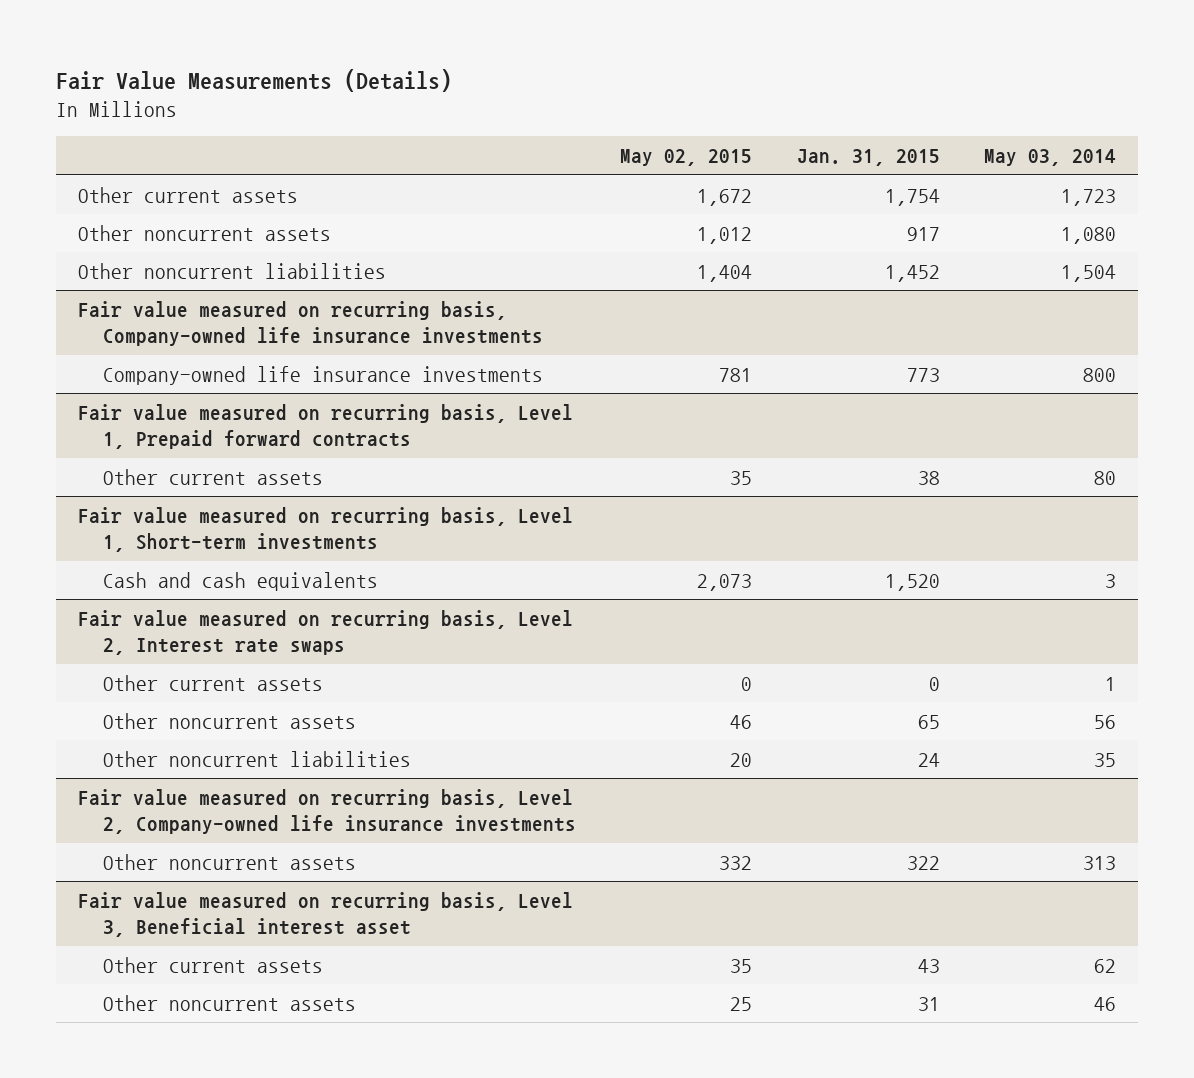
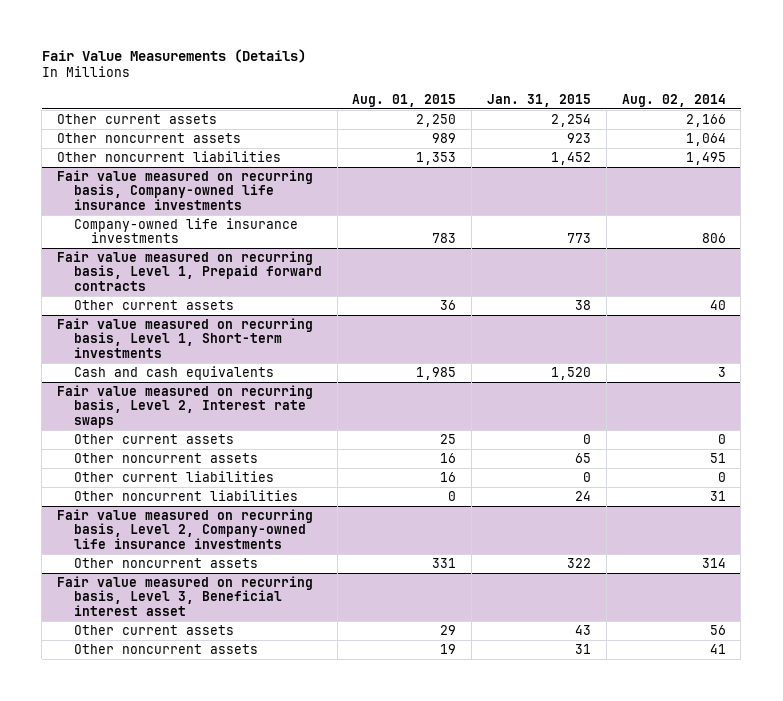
- | May 02, 2015 | Jan. 31, 2015 | May 03, 2014
+ | Aug. 01, 2015 | Jan. 31, 2015 | Aug. 02, 2014
- Other current assets | 1,672 | 1,754 | 1,723
- Other noncurrent assets | 1,012 | 917 | 1,080
+ Other current assets | 2,250 | 2,254 | 2,166
+ Other noncurrent assets | 989 | 923 | 1,064
@ Fair value measured on recurring basis, Level 2, Interest rate swaps
+ Other current liabilities | 16 | 0 | 0

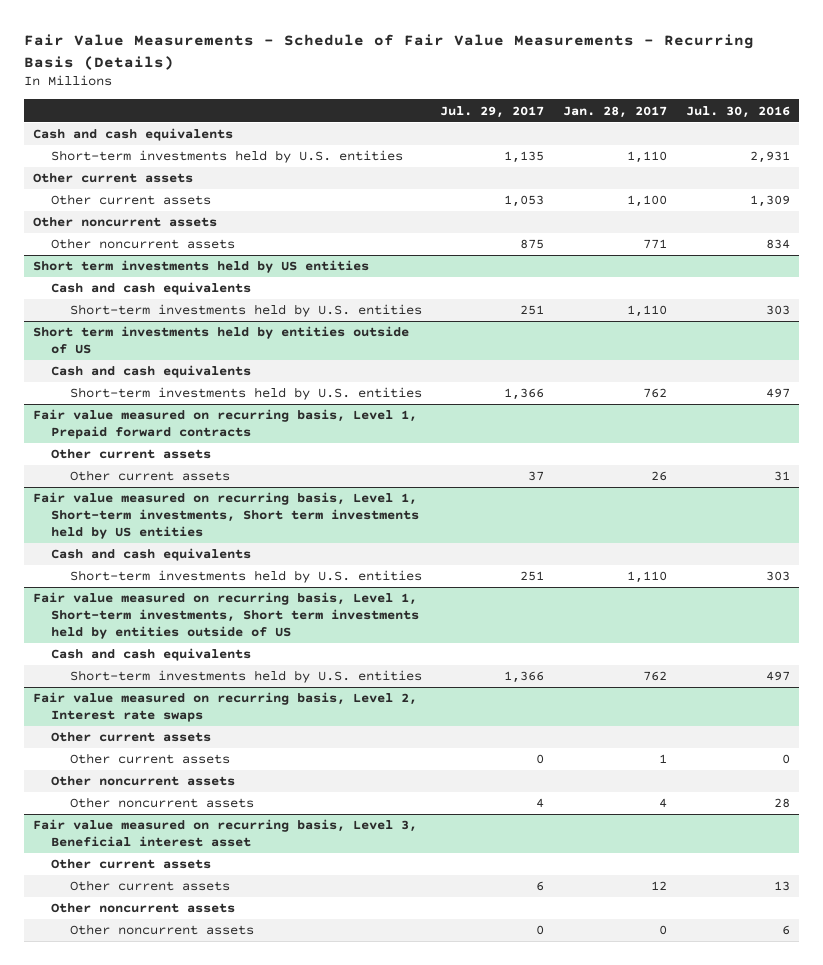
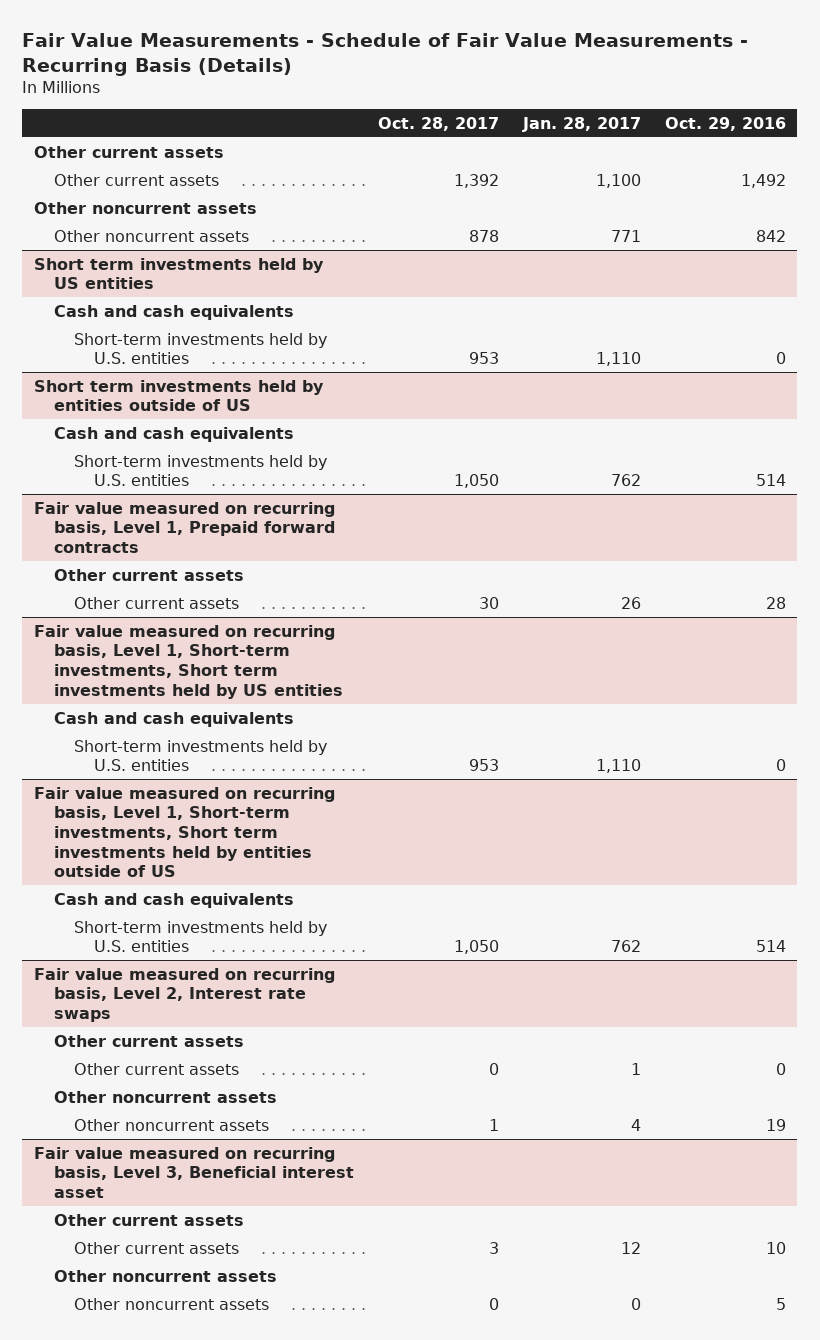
- | Jul. 29, 2017 | Jan. 28, 2017 | Jul. 30, 2016
+ | Oct. 28, 2017 | Jan. 28, 2017 | Oct. 29, 2016
- Cash and cash equivalents
- Short-term investments held by U.S. entities | 1,135 | 1,110 | 2,931

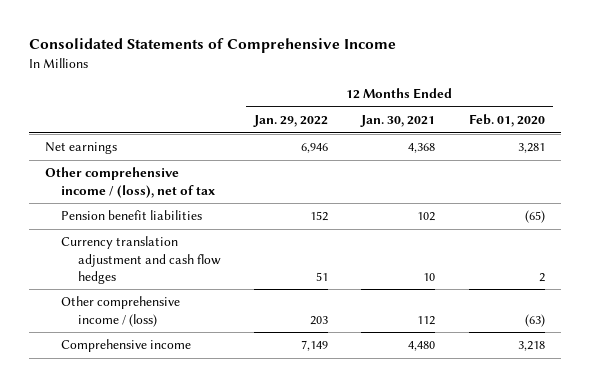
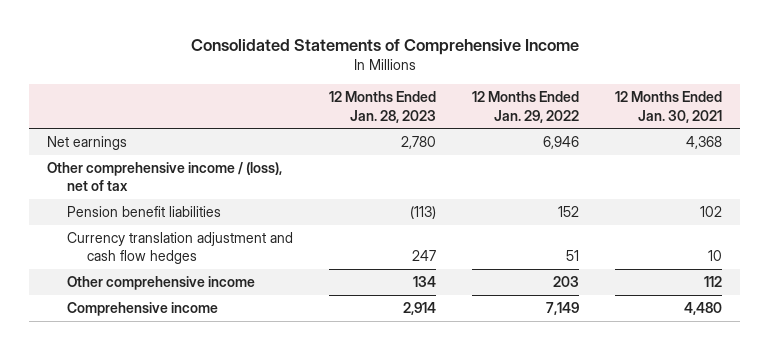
- | 12 Months Ended Jan. 29, 2022 | 12 Months Ended Jan. 30, 2021 | 12 Months Ended Feb. 01, 2020
+ | 12 Months Ended Jan. 28, 2023 | 12 Months Ended Jan. 29, 2022 | 12 Months Ended Jan. 30, 2021
- Other comprehensive income / (loss) | 203 | 112 | (63)
+ Other comprehensive income | 134 | 203 | 112

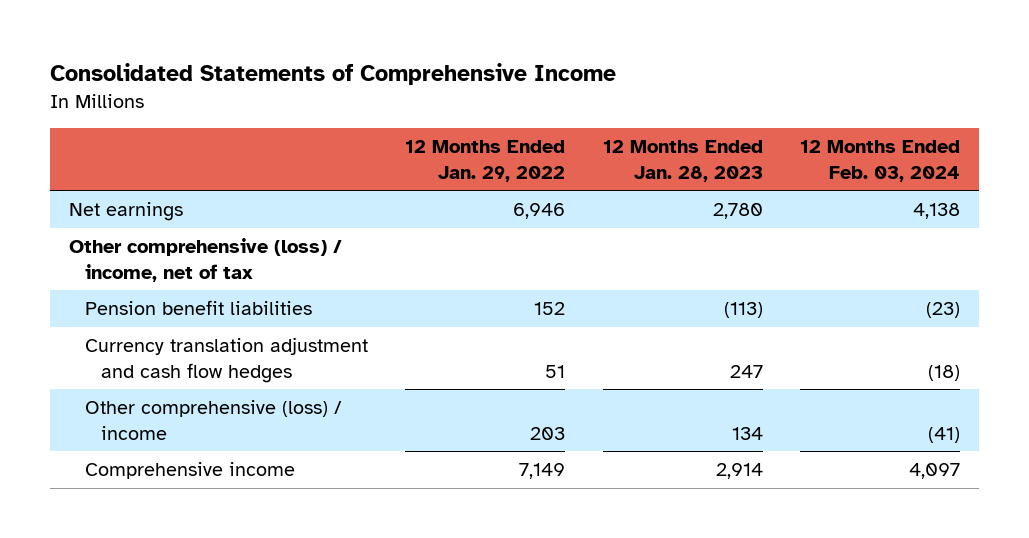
- | 12 Months Ended Jan. 28, 2023 | 12 Months Ended Jan. 29, 2022 | 12 Months Ended Jan. 30, 2021
+ | 12 Months Ended Jan. 29, 2022 | 12 Months Ended Jan. 28, 2023 | 12 Months Ended Feb. 03, 2024
- Other comprehensive income / (loss), net of tax
+ Other comprehensive (loss) / income, net of tax
- Other comprehensive income | 134 | 203 | 112
+ Other comprehensive (loss) / income | 203 | 134 | (41)

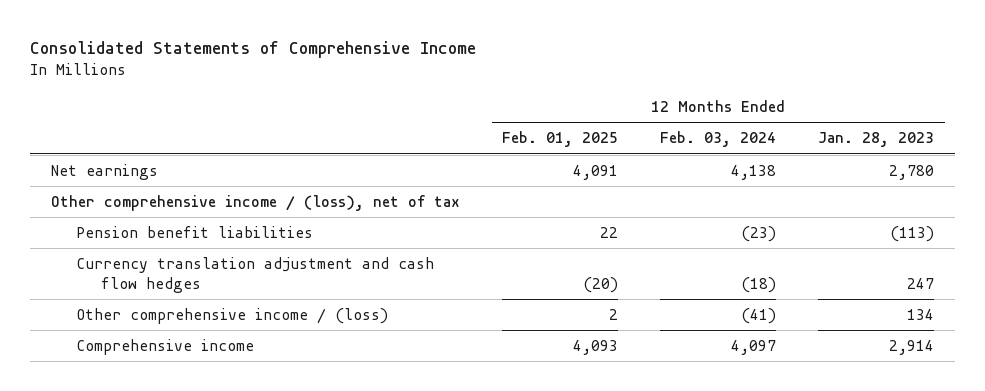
- | 12 Months Ended Jan. 29, 2022 | 12 Months Ended Jan. 28, 2023 | 12 Months Ended Feb. 03, 2024
+ | 12 Months Ended Feb. 01, 2025 | 12 Months Ended Feb. 03, 2024 | 12 Months Ended Jan. 28, 2023
- Other comprehensive (loss) / income, net of tax
+ Other comprehensive income / (loss), net of tax
- Other comprehensive (loss) / income | 203 | 134 | (41)
+ Other comprehensive income / (loss) | 2 | (41) | 134

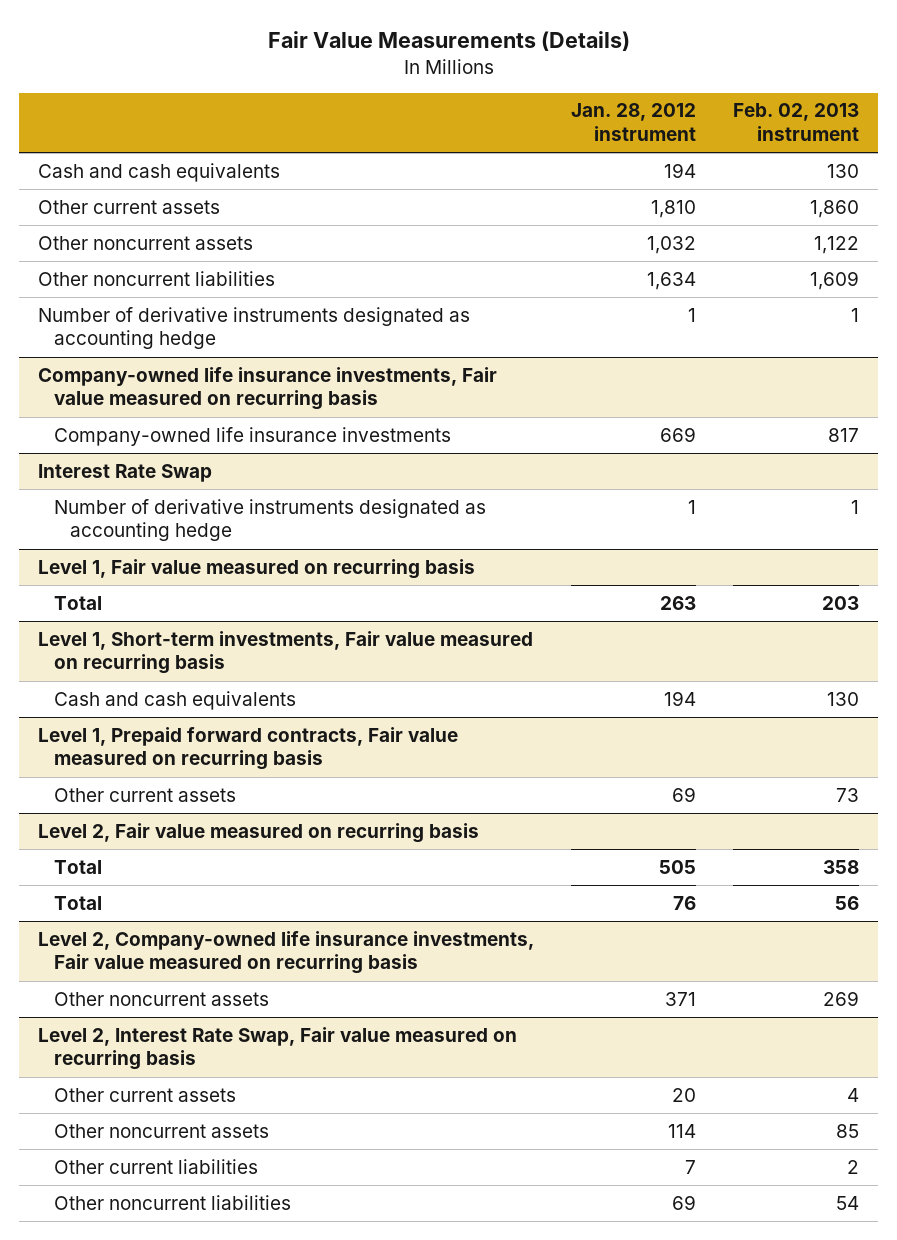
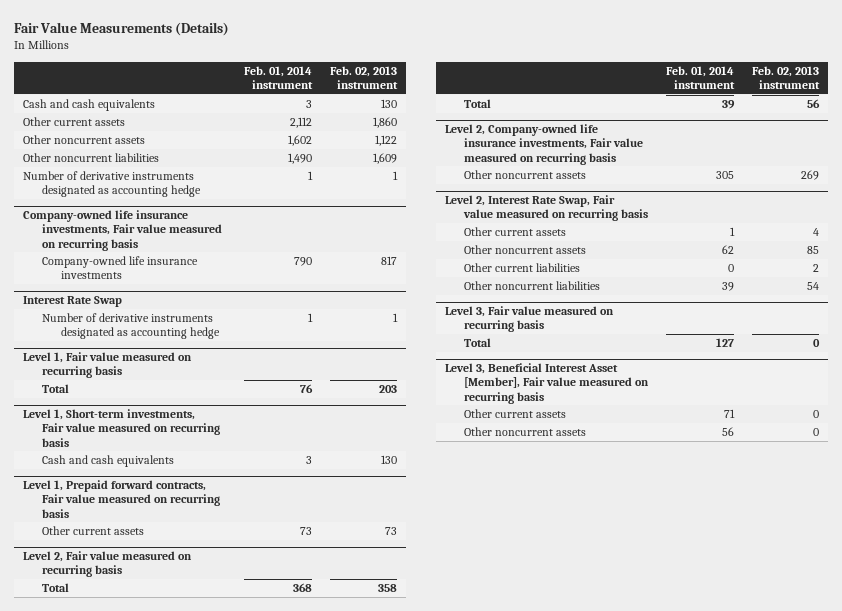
- | Jan. 28, 2012 instrument | Feb. 02, 2013 instrument
+ | Feb. 01, 2014 instrument | Feb. 02, 2013 instrument
+ Level 3, Fair value measured on recurring basis
+ Total | 127 | 0
+ Level 3, Beneficial Interest Asset [Member], Fair value measured on recurring basis
+ Other current assets | 71 | 0
+ Other noncurrent assets | 56 | 0

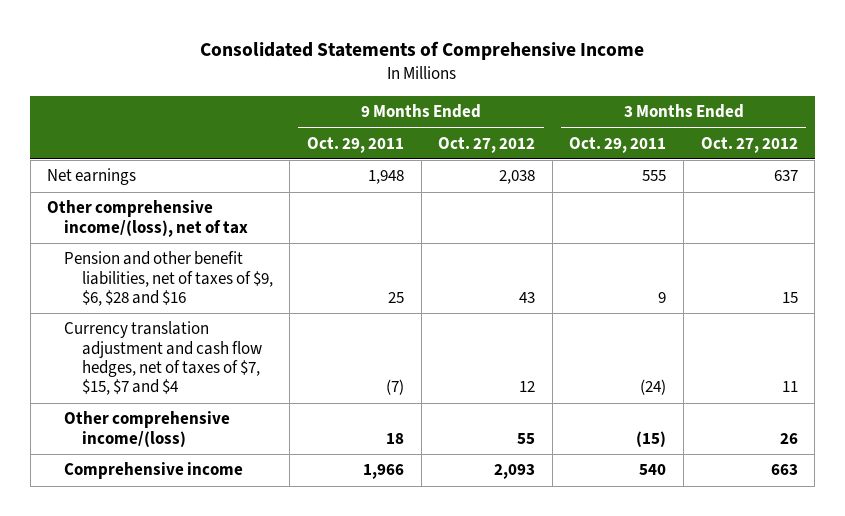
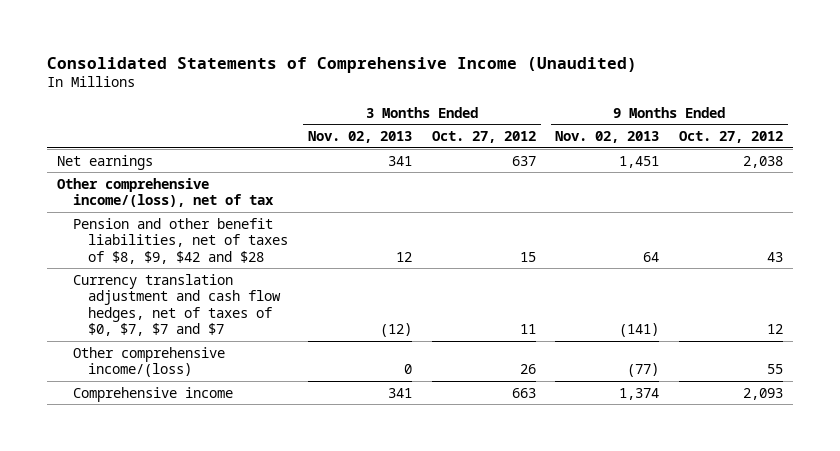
- Consolidated Statements of Comprehensive Income
+ Consolidated Statements of Comprehensive Income (Unaudited)
- | 9 Months Ended Oct. 29, 2011 | 9 Months Ended Oct. 27, 2012 | 3 Months Ended Oct. 29, 2011 | 3 Months Ended Oct. 27, 2012
+ | 3 Months Ended Nov. 02, 2013 | 3 Months Ended Oct. 27, 2012 | 9 Months Ended Nov. 02, 2013 | 9 Months Ended Oct. 27, 2012
- Pension and other benefit liabilities, net of taxes of $9, $6, $28 and $16 | 25 | 43 | 9 | 15
- Currency translation adjustment and cash flow hedges, net of taxes of $7, $15, $7 and $4 | (7) | 12 | (24) | 11
+ Pension and other benefit liabilities, net of taxes of $8, $9, $42 and $28 | 12 | 15 | 64 | 43
+ Currency translation adjustment and cash flow hedges, net of taxes of $0, $7, $7 and $7 | (12) | 11 | (141) | 12

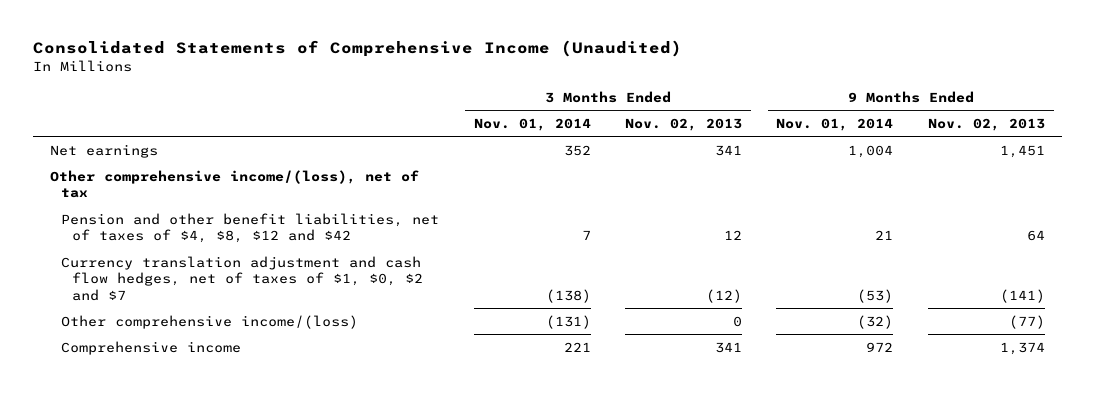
- | 3 Months Ended Nov. 02, 2013 | 3 Months Ended Oct. 27, 2012 | 9 Months Ended Nov. 02, 2013 | 9 Months Ended Oct. 27, 2012
+ | 3 Months Ended Nov. 01, 2014 | 3 Months Ended Nov. 02, 2013 | 9 Months Ended Nov. 01, 2014 | 9 Months Ended Nov. 02, 2013
- Pension and other benefit liabilities, net of taxes of $8, $9, $42 and $28 | 12 | 15 | 64 | 43
- Currency translation adjustment and cash flow hedges, net of taxes of $0, $7, $7 and $7 | (12) | 11 | (141) | 12
+ Pension and other benefit liabilities, net of taxes of $4, $8, $12 and $42 | 7 | 12 | 21 | 64
+ Currency translation adjustment and cash flow hedges, net of taxes of $1, $0, $2 and $7 | (138) | (12) | (53) | (141)

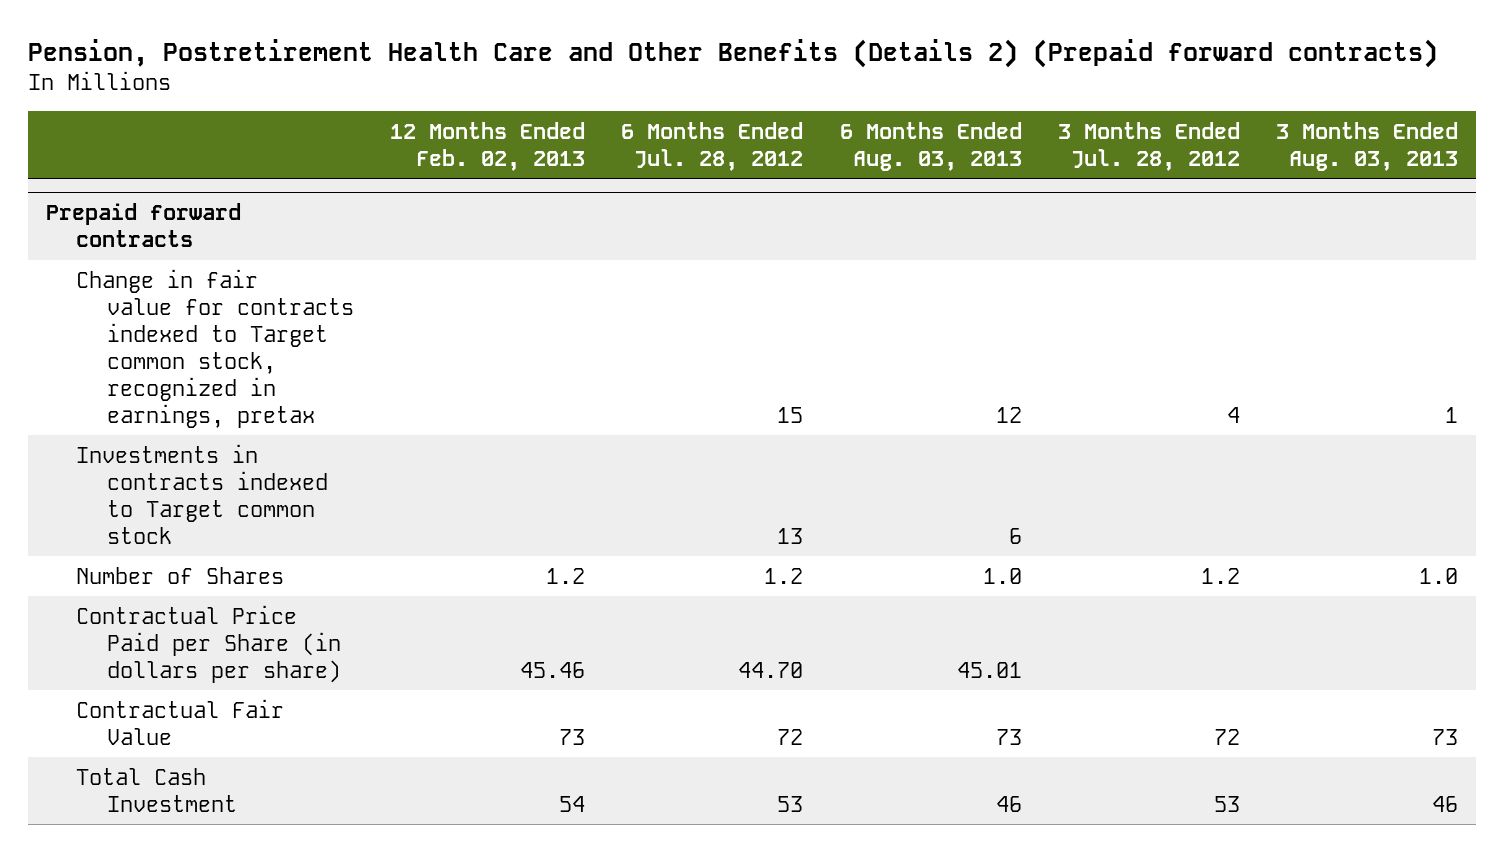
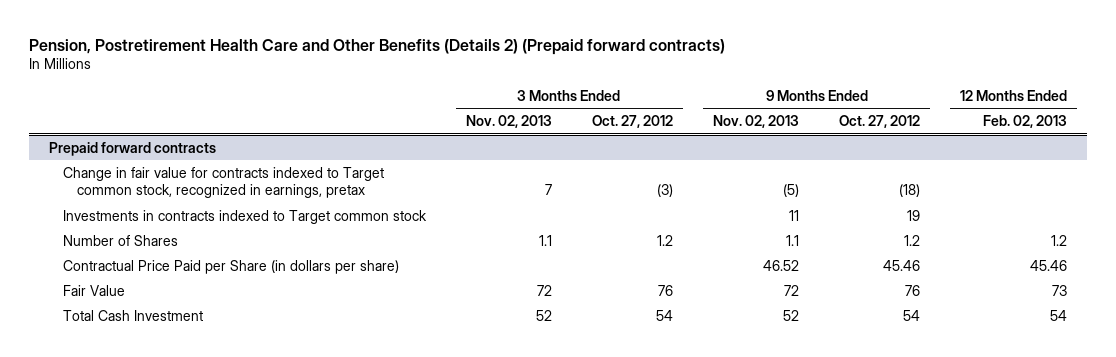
- | 12 Months Ended Feb. 02, 2013 | 6 Months Ended Jul. 28, 2012 | 6 Months Ended Aug. 03, 2013 | 3 Months Ended Jul. 28, 2012 | 3 Months Ended Aug. 03, 2013
+ | 3 Months Ended Nov. 02, 2013 | 3 Months Ended Oct. 27, 2012 | 9 Months Ended Nov. 02, 2013 | 9 Months Ended Oct. 27, 2012 | 12 Months Ended Feb. 02, 2013
@ Prepaid forward contracts
- Contractual Fair Value | 73 | 72 | 73 | 72 | 73
+ Fair Value | 72 | 76 | 72 | 76 | 73

